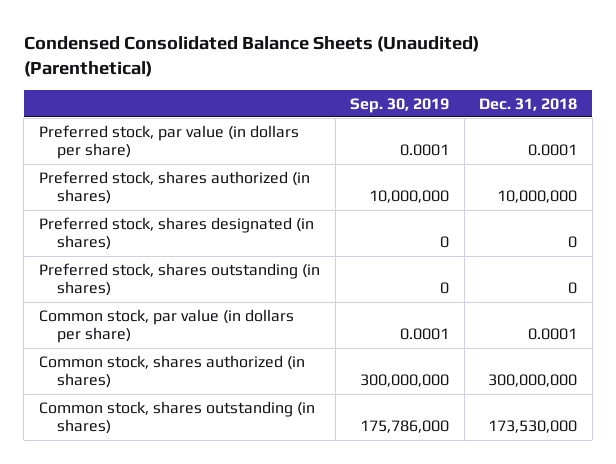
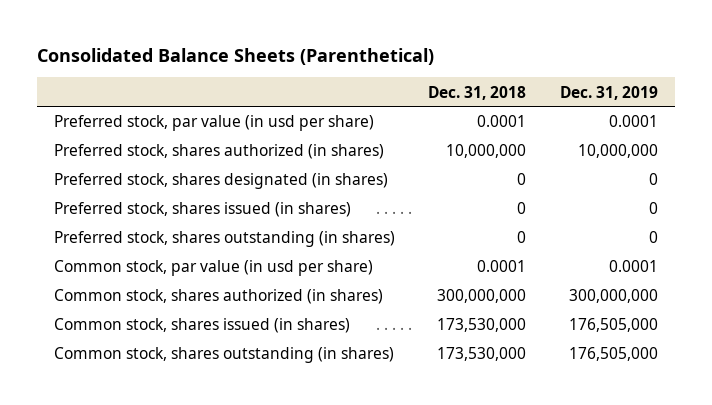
- Condensed Consolidated Balance Sheets (Unaudited) (Parenthetical)
+ Consolidated Balance Sheets (Parenthetical)
- | Sep. 30, 2019 | Dec. 31, 2018
+ | Dec. 31, 2018 | Dec. 31, 2019
- Preferred stock, par value (in dollars per share) | 0.0001 | 0.0001
+ Preferred stock, par value (in usd per share) | 0.0001 | 0.0001
+ Preferred stock, shares issued (in shares) | 0 | 0
- Common stock, par value (in dollars per share) | 0.0001 | 0.0001
+ Common stock, par value (in usd per share) | 0.0001 | 0.0001
+ Common stock, shares issued (in shares) | 173,530,000 | 176,505,000

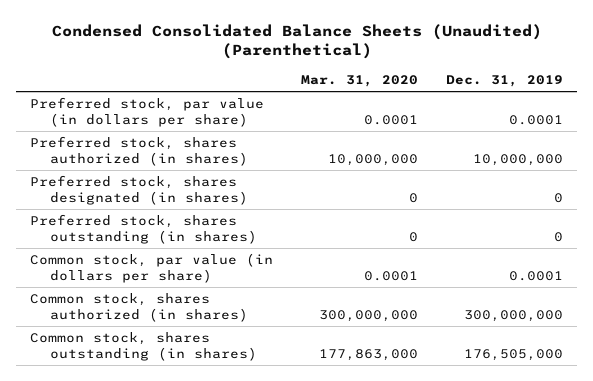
- Consolidated Balance Sheets (Parenthetical)
+ Condensed Consolidated Balance Sheets (Unaudited) (Parenthetical)
- | Dec. 31, 2018 | Dec. 31, 2019
+ | Mar. 31, 2020 | Dec. 31, 2019
- Preferred stock, par value (in usd per share) | 0.0001 | 0.0001
+ Preferred stock, par value (in dollars per share) | 0.0001 | 0.0001
- Preferred stock, shares issued (in shares) | 0 | 0
- Common stock, par value (in usd per share) | 0.0001 | 0.0001
+ Common stock, par value (in dollars per share) | 0.0001 | 0.0001
- Common stock, shares issued (in shares) | 173,530,000 | 176,505,000

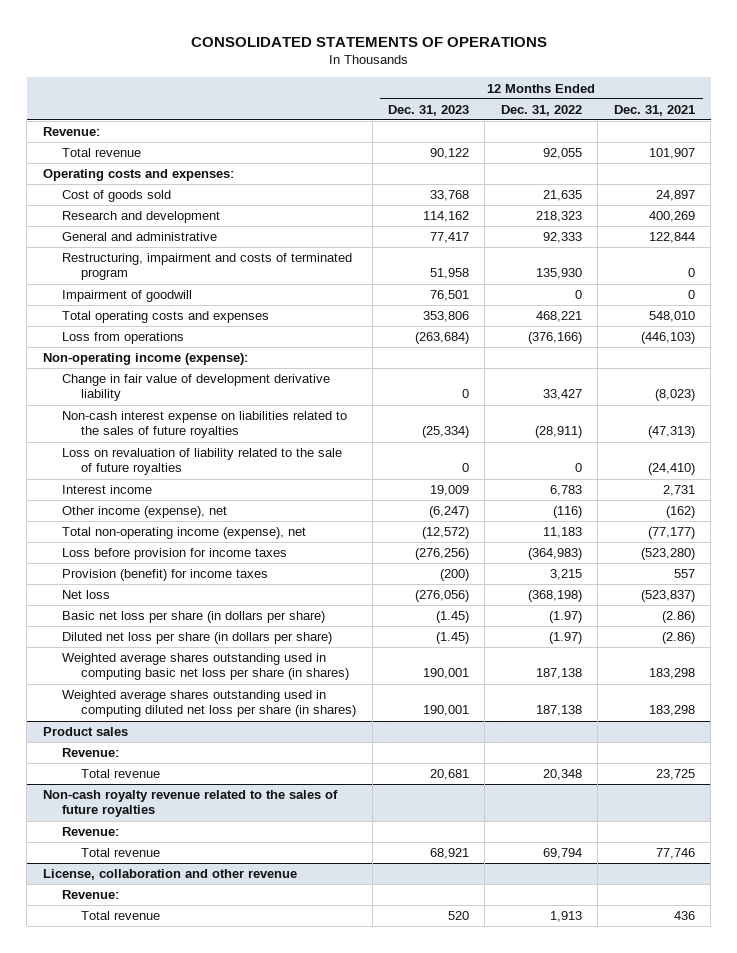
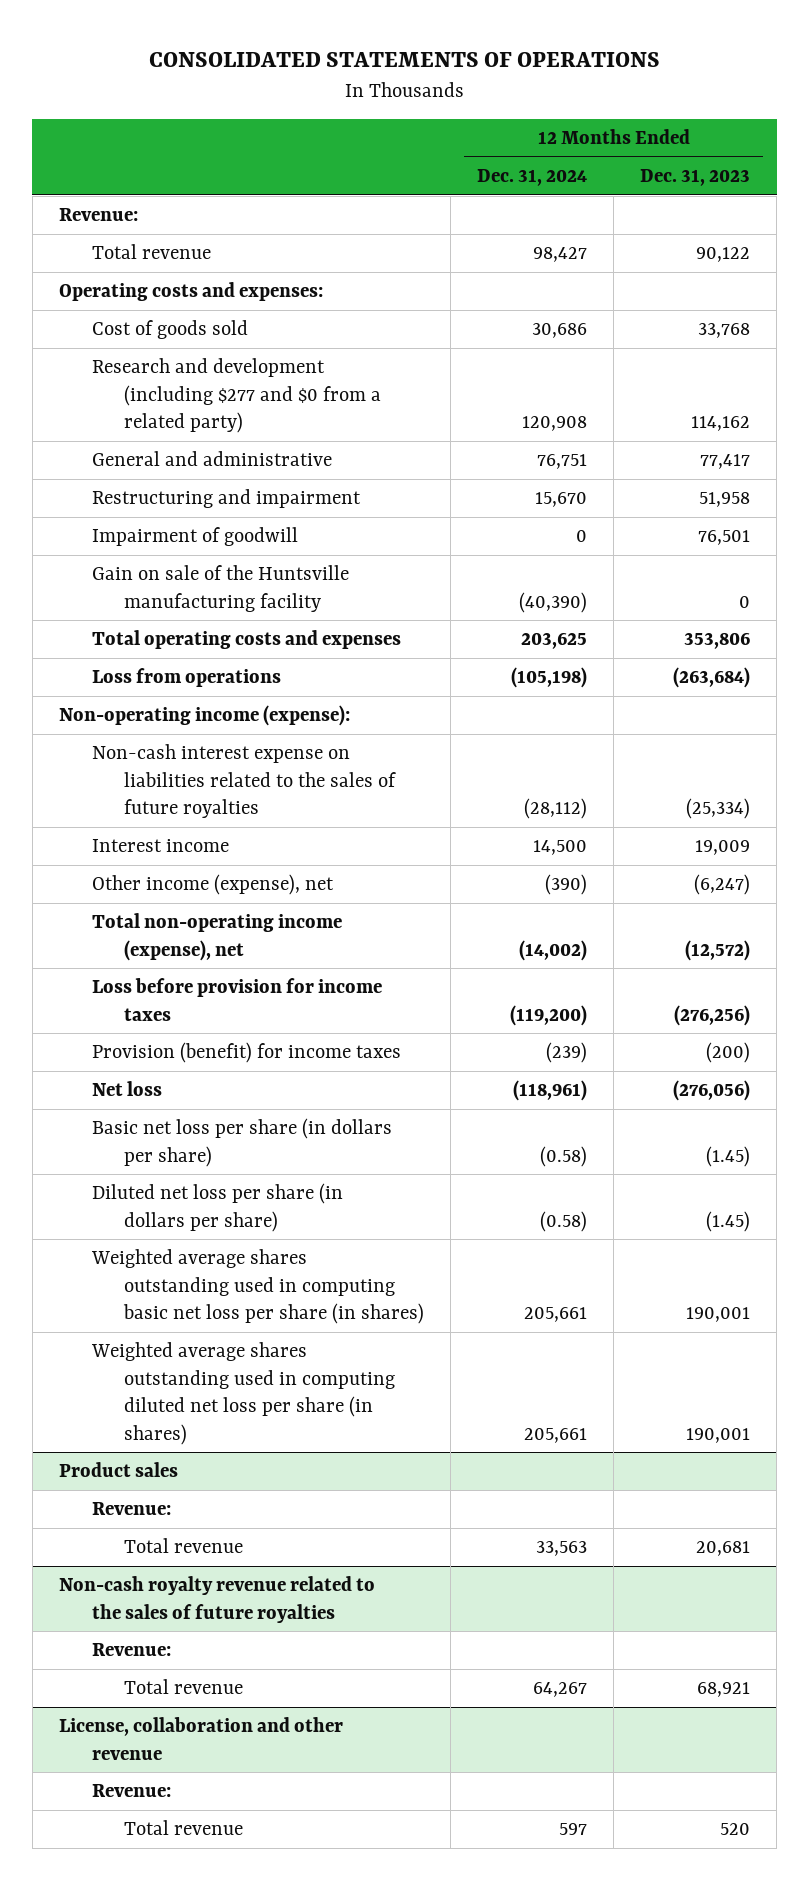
- | 12 Months Ended Dec. 31, 2023 | 12 Months Ended Dec. 31, 2022 | 12 Months Ended Dec. 31, 2021
+ | 12 Months Ended Dec. 31, 2024 | 12 Months Ended Dec. 31, 2023
- Research and development | 114,162 | 218,323 | 400,269
+ Research and development (including $277 and $0 from a related party) | 120,908 | 114,162
- Restructuring, impairment and costs of terminated program | 51,958 | 135,930 | 0
+ Restructuring and impairment | 15,670 | 51,958
+ Gain on sale of the Huntsville manufacturing facility | (40,390) | 0
- Change in fair value of development derivative liability | 0 | 33,427 | (8,023)
- Loss on revaluation of liability related to the sale of future royalties | 0 | 0 | (24,410)

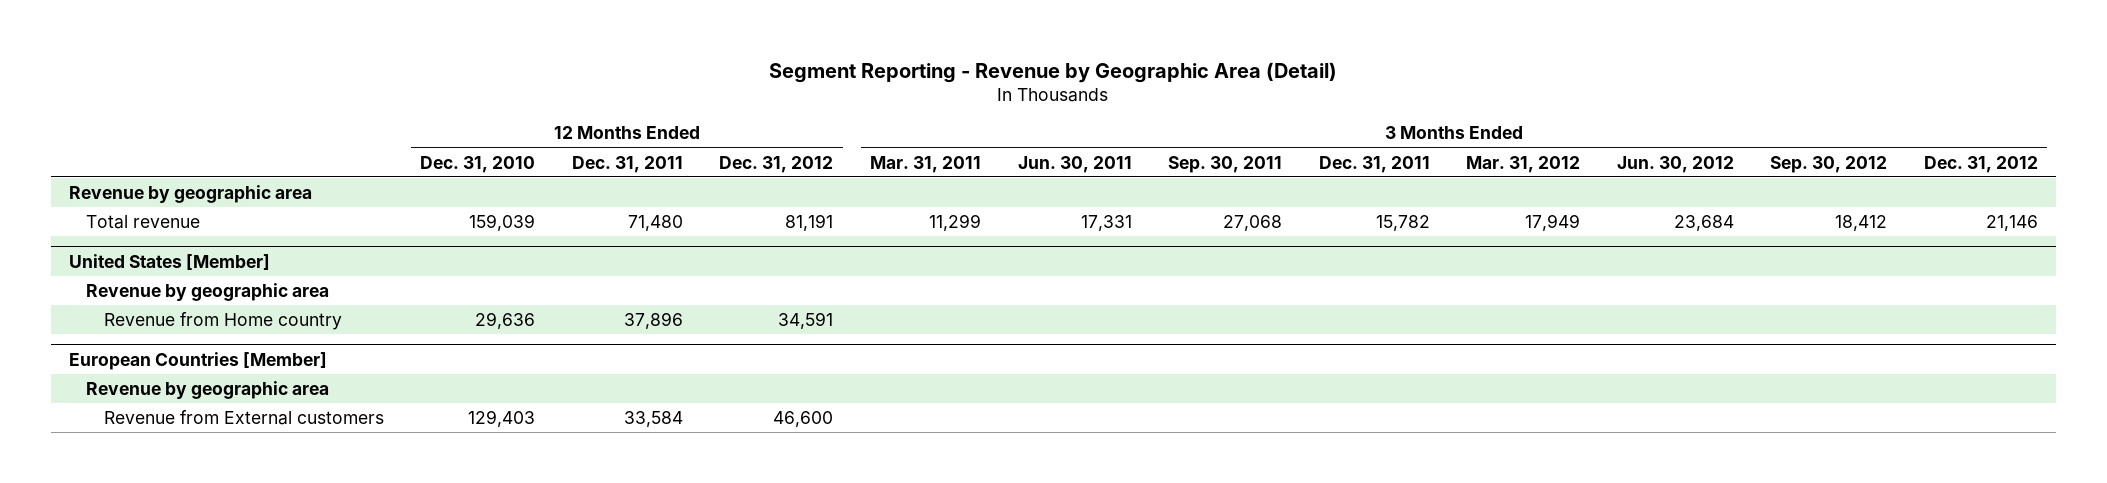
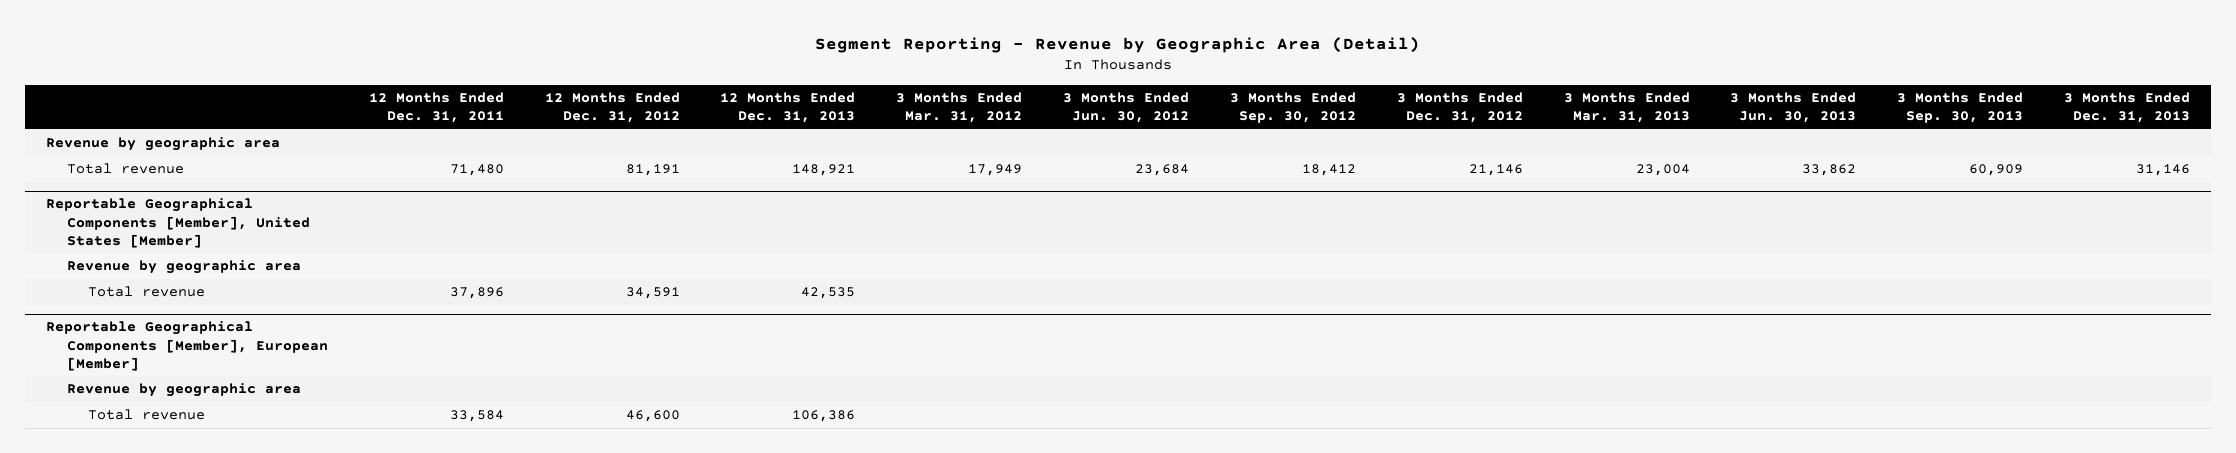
- | 12 Months Ended Dec. 31, 2010 | 12 Months Ended Dec. 31, 2011 | 12 Months Ended Dec. 31, 2012 | 3 Months Ended Mar. 31, 2011 | 3 Months Ended Jun. 30, 2011 | 3 Months Ended Sep. 30, 2011 | 3 Months Ended Dec. 31, 2011 | 3 Months Ended Mar. 31, 2012 | 3 Months Ended Jun. 30, 2012 | 3 Months Ended Sep. 30, 2012 | 3 Months Ended Dec. 31, 2012
+ | 12 Months Ended Dec. 31, 2011 | 12 Months Ended Dec. 31, 2012 | 12 Months Ended Dec. 31, 2013 | 3 Months Ended Mar. 31, 2012 | 3 Months Ended Jun. 30, 2012 | 3 Months Ended Sep. 30, 2012 | 3 Months Ended Dec. 31, 2012 | 3 Months Ended Mar. 31, 2013 | 3 Months Ended Jun. 30, 2013 | 3 Months Ended Sep. 30, 2013 | 3 Months Ended Dec. 31, 2013
- United States [Member]
+ Reportable Geographical Components [Member], United States [Member]
- Revenue from Home country | 29,636 | 37,896 | 34,591 | | | | | | | |
- European Countries [Member]
+ Total revenue | 37,896 | 34,591 | 42,535 | | | | | | | |
+ Reportable Geographical Components [Member], European [Member]
- Revenue from External customers | 129,403 | 33,584 | 46,600 | | | | | | | |
+ Total revenue | 33,584 | 46,600 | 106,386 | | | | | | | |

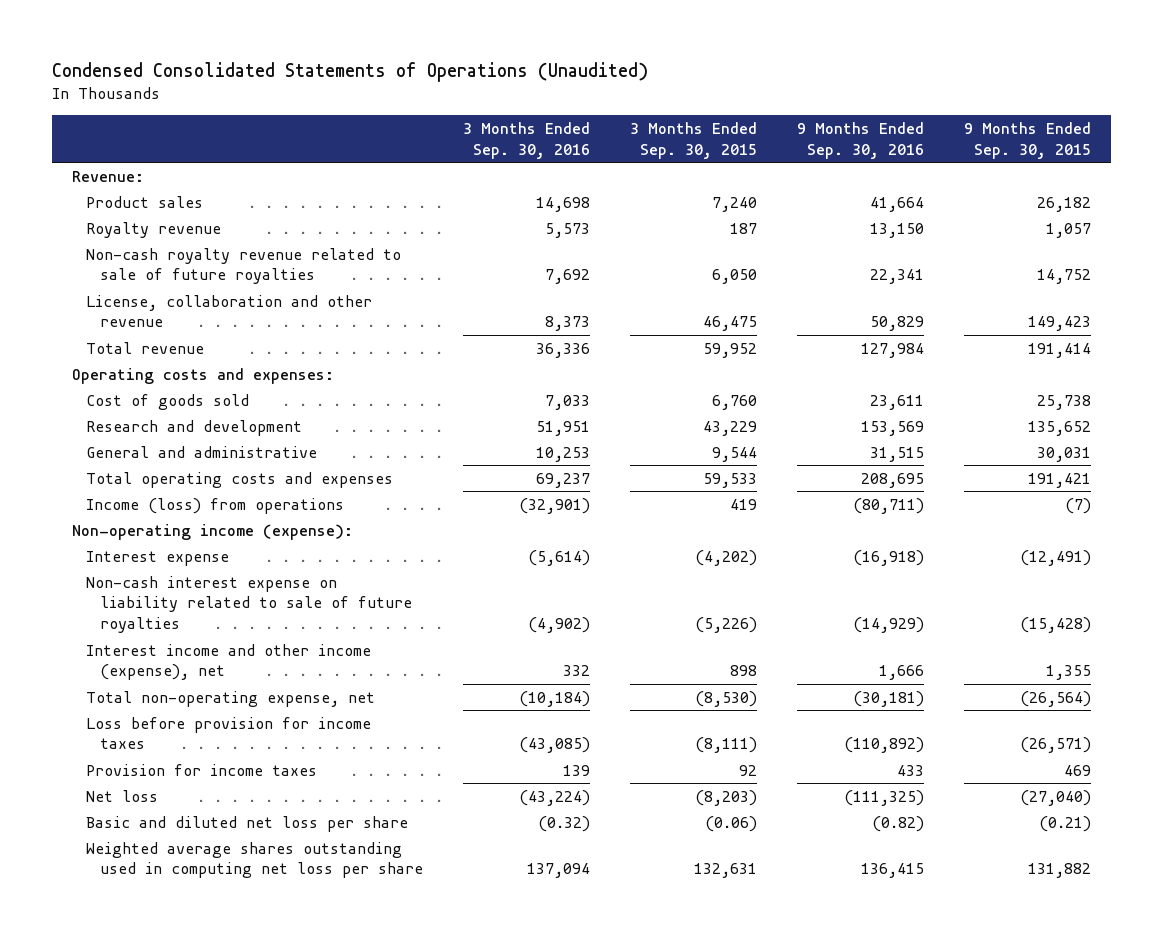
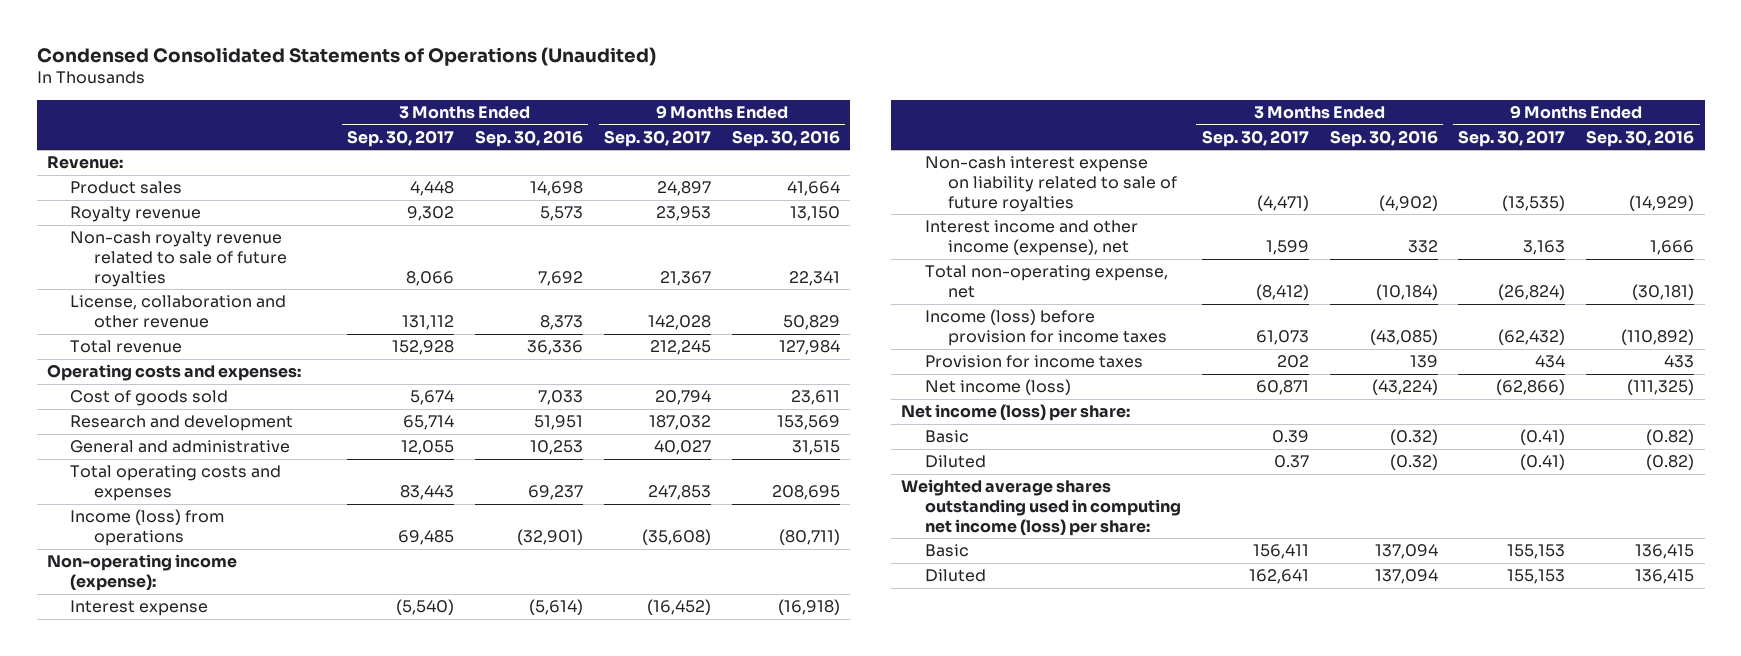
- | 3 Months Ended Sep. 30, 2016 | 3 Months Ended Sep. 30, 2015 | 9 Months Ended Sep. 30, 2016 | 9 Months Ended Sep. 30, 2015
+ | 3 Months Ended Sep. 30, 2017 | 3 Months Ended Sep. 30, 2016 | 9 Months Ended Sep. 30, 2017 | 9 Months Ended Sep. 30, 2016
- Loss before provision for income taxes | (43,085) | (8,111) | (110,892) | (26,571)
+ Income (loss) before provision for income taxes | 61,073 | (43,085) | (62,432) | (110,892)
- Net loss | (43,224) | (8,203) | (111,325) | (27,040)
- Basic and diluted net loss per share | (0.32) | (0.06) | (0.82) | (0.21)
- Weighted average shares outstanding used in computing net loss per share | 137,094 | 132,631 | 136,415 | 131,882
+ Net income (loss) | 60,871 | (43,224) | (62,866) | (111,325)
+ Net income (loss) per share:
+ Basic | 0.39 | (0.32) | (0.41) | (0.82)
+ Diluted | 0.37 | (0.32) | (0.41) | (0.82)
+ Weighted average shares outstanding used in computing net income (loss) per share:
+ Basic | 156,411 | 137,094 | 155,153 | 136,415
+ Diluted | 162,641 | 137,094 | 155,153 | 136,415

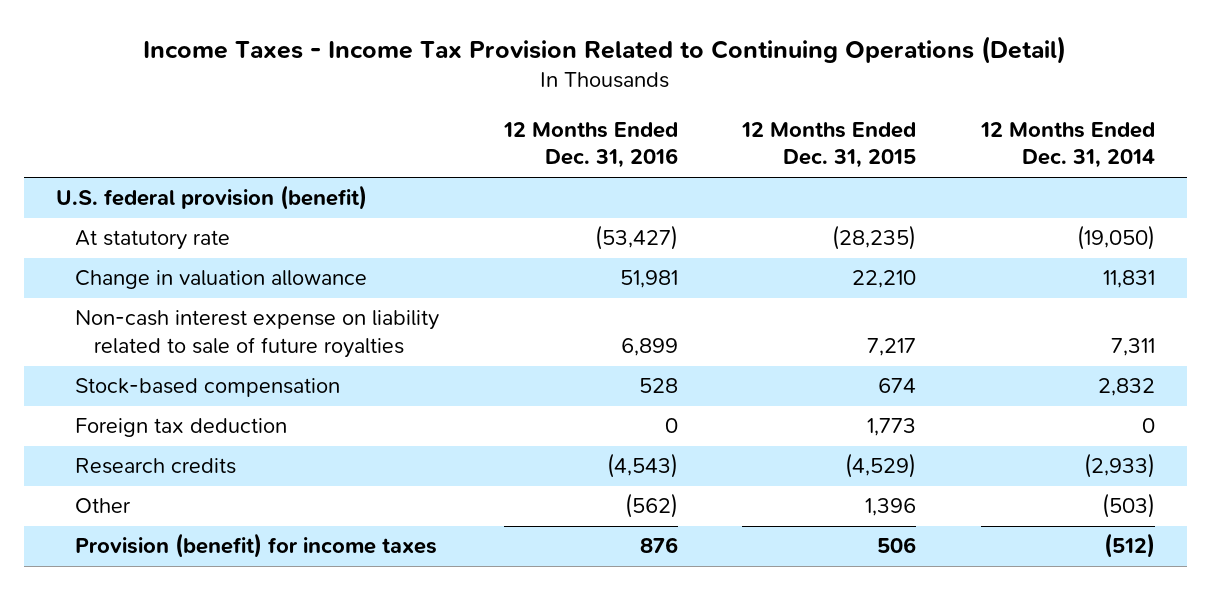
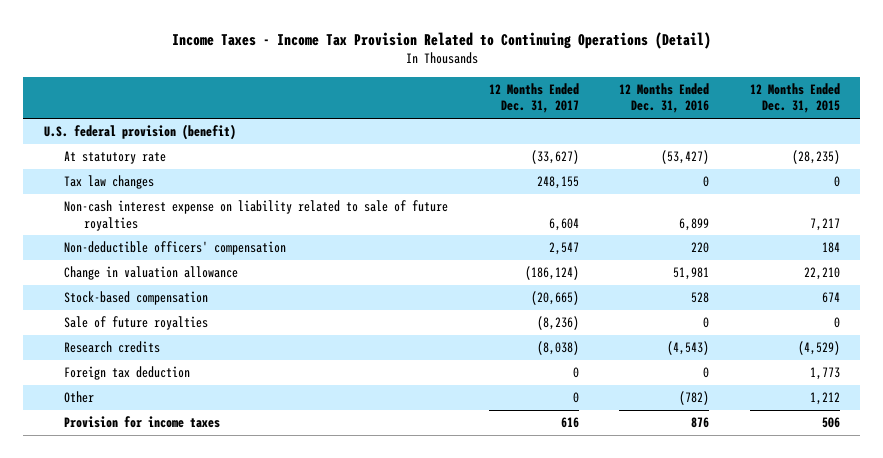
- | 12 Months Ended Dec. 31, 2016 | 12 Months Ended Dec. 31, 2015 | 12 Months Ended Dec. 31, 2014
+ | 12 Months Ended Dec. 31, 2017 | 12 Months Ended Dec. 31, 2016 | 12 Months Ended Dec. 31, 2015
+ Tax law changes | 248,155 | 0 | 0
+ Non-deductible officers' compensation | 2,547 | 220 | 184
moved down: Change in valuation allowance | (186,124) | 51,981 | 22,210
+ Sale of future royalties | (8,236) | 0 | 0
- Other | (562) | 1,396 | (503)
- Provision (benefit) for income taxes | 876 | 506 | (512)
moved down: Foreign tax deduction | 0 | 0 | 1,773
+ Other | 0 | (782) | 1,212
+ Provision for income taxes | 616 | 876 | 506

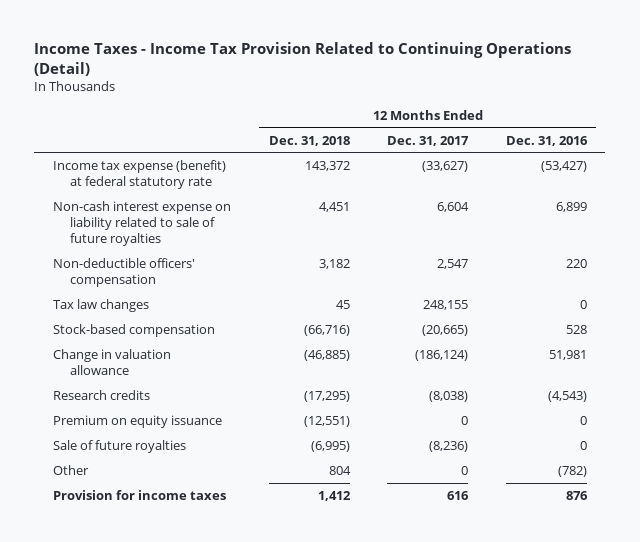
- | 12 Months Ended Dec. 31, 2017 | 12 Months Ended Dec. 31, 2016 | 12 Months Ended Dec. 31, 2015
+ | 12 Months Ended Dec. 31, 2018 | 12 Months Ended Dec. 31, 2017 | 12 Months Ended Dec. 31, 2016
- U.S. federal provision (benefit)
- At statutory rate | (33,627) | (53,427) | (28,235)
+ Income tax expense (benefit) at federal statutory rate | 143,372 | (33,627) | (53,427)
moved down: Tax law changes | 45 | 248,155 | 0
moved down: Change in valuation allowance | (46,885) | (186,124) | 51,981
- Foreign tax deduction | 0 | 0 | 1,773
+ Premium on equity issuance | (12,551) | 0 | 0
moved down: Sale of future royalties | (6,995) | (8,236) | 0

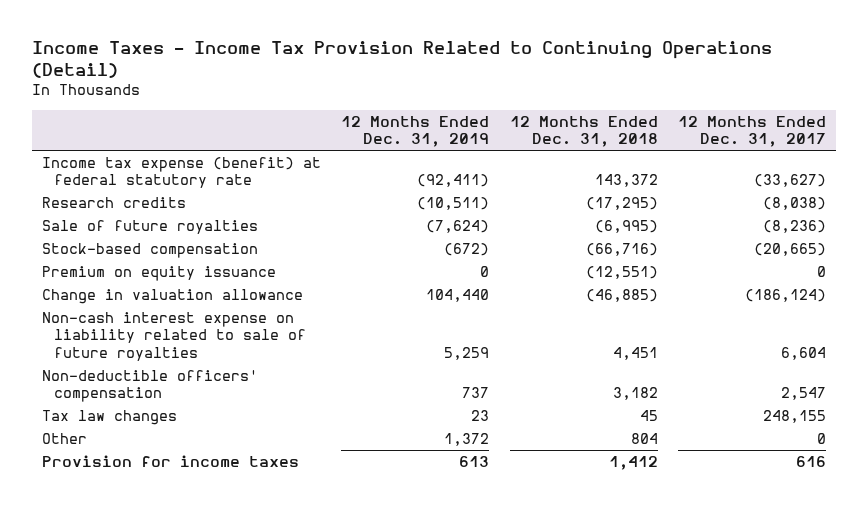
- | 12 Months Ended Dec. 31, 2018 | 12 Months Ended Dec. 31, 2017 | 12 Months Ended Dec. 31, 2016
+ | 12 Months Ended Dec. 31, 2019 | 12 Months Ended Dec. 31, 2018 | 12 Months Ended Dec. 31, 2017
moved up: Research credits | (10,511) | (17,295) | (8,038)
moved up: Sale of future royalties | (7,624) | (6,995) | (8,236)
moved up: Stock-based compensation | (672) | (66,716) | (20,665)
moved up: Premium on equity issuance | 0 | (12,551) | 0
moved up: Change in valuation allowance | 104,440 | (46,885) | (186,124)

